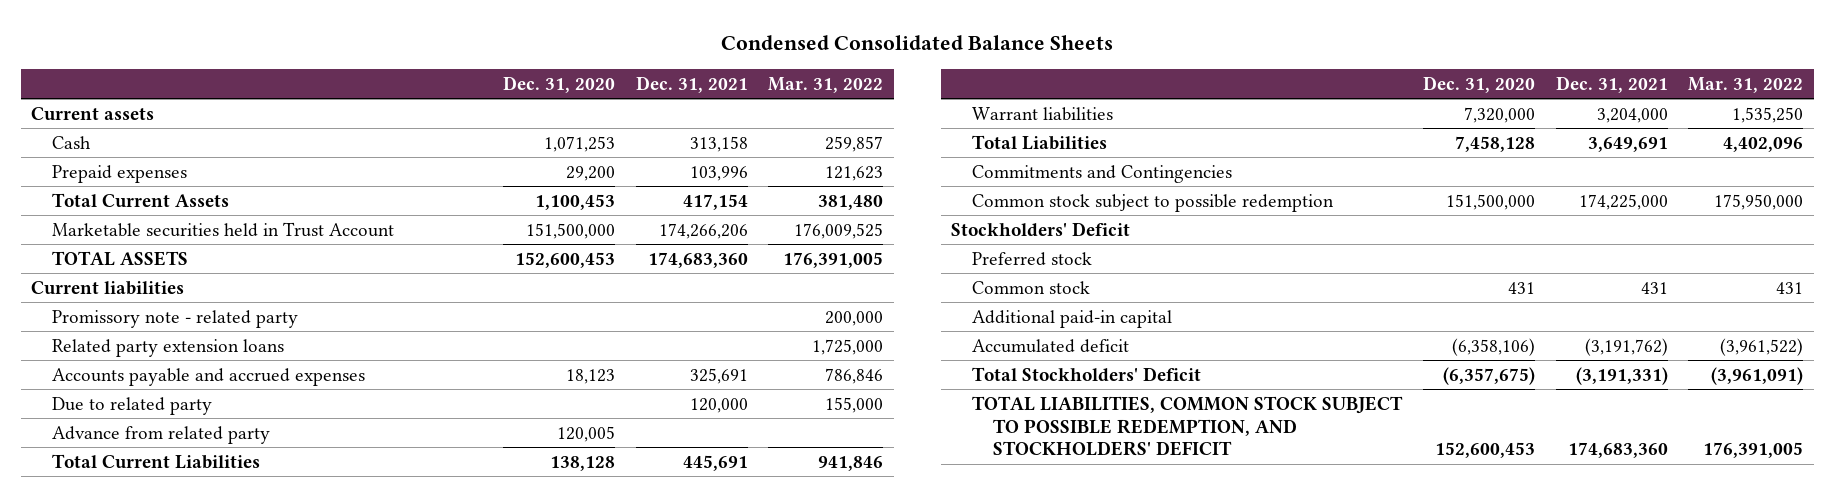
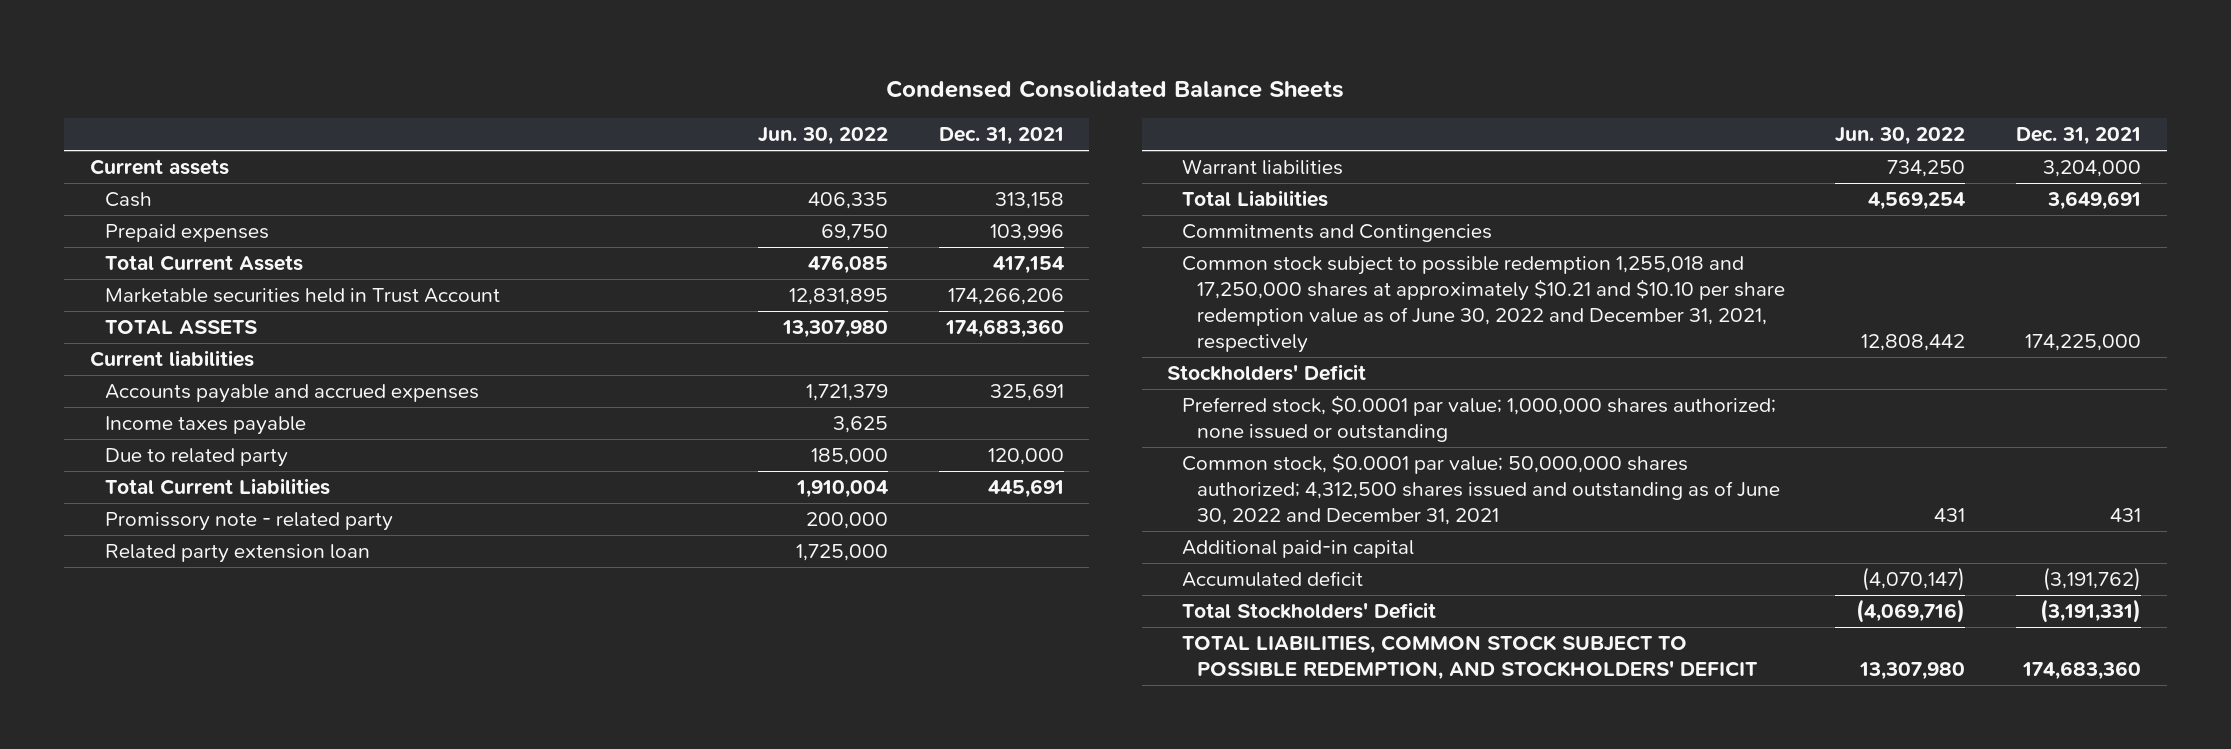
- | Dec. 31, 2020 | Dec. 31, 2021 | Mar. 31, 2022
+ | Jun. 30, 2022 | Dec. 31, 2021
- Related party extension loans | | | 1,725,000
+ Income taxes payable | 3,625 |
- Advance from related party | 120,005 | |
moved down: Promissory note - related party | 200,000 |
+ Related party extension loan | 1,725,000 |
- Common stock subject to possible redemption | 151,500,000 | 174,225,000 | 175,950,000
+ Common stock subject to possible redemption 1,255,018 and 17,250,000 shares at approximately $10.21 and $10.10 per share redemption value as of June 30, 2022 and December 31, 2021, respectively | 12,808,442 | 174,225,000
- Preferred stock
- Common stock | 431 | 431 | 431
+ Preferred stock, $0.0001 par value; 1,000,000 shares authorized; none issued or outstanding
+ Common stock, $0.0001 par value; 50,000,000 shares authorized; 4,312,500 shares issued and outstanding as of June 30, 2022 and December 31, 2021 | 431 | 431

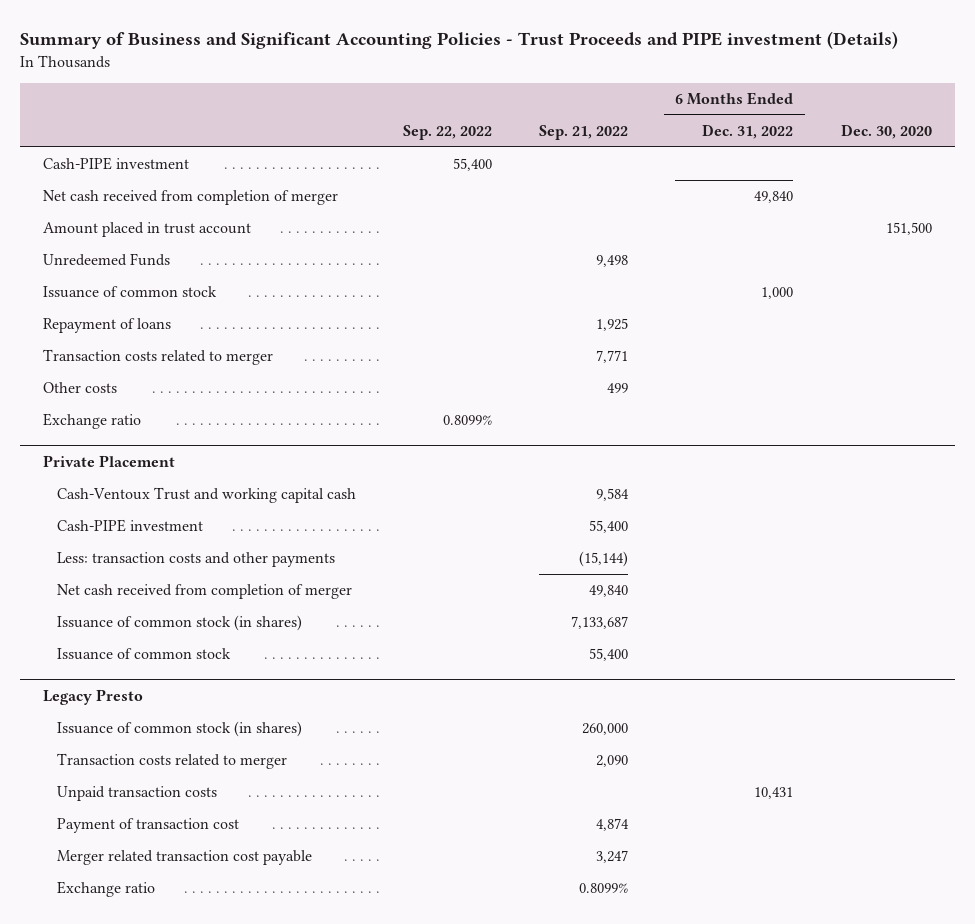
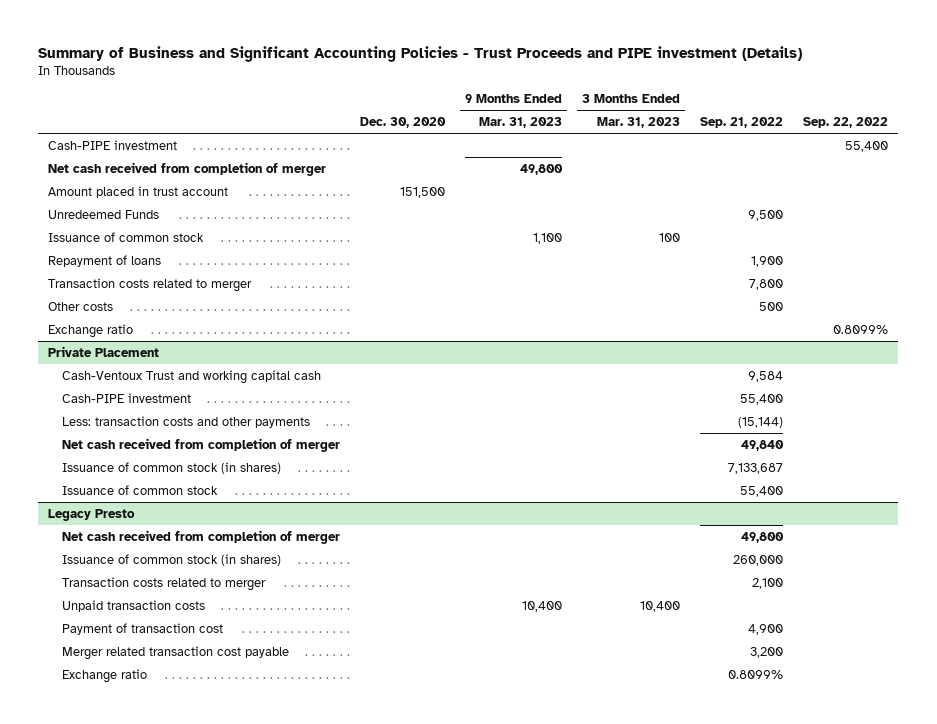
- | Sep. 22, 2022 | Sep. 21, 2022 | 6 Months Ended Dec. 31, 2022 | Dec. 30, 2020
+ | Dec. 30, 2020 | 9 Months Ended Mar. 31, 2023 | 3 Months Ended Mar. 31, 2023 | Sep. 21, 2022 | Sep. 22, 2022
- Unredeemed Funds | | 9,498 | |
+ Unredeemed Funds | | | | 9,500 |
- Repayment of loans | | 1,925 | |
- Transaction costs related to merger | | 7,771 | |
- Other costs | | 499 | |
+ Repayment of loans | | | | 1,900 |
+ Transaction costs related to merger | | | | 7,800 |
+ Other costs | | | | 500 |
@ Legacy Presto
+ Net cash received from completion of merger | | | | 49,800 |
- Transaction costs related to merger | | 2,090 | |
+ Transaction costs related to merger | | | | 2,100 |
- Payment of transaction cost | | 4,874 | |
- Merger related transaction cost payable | | 3,247 | |
+ Payment of transaction cost | | | | 4,900 |
+ Merger related transaction cost payable | | | | 3,200 |

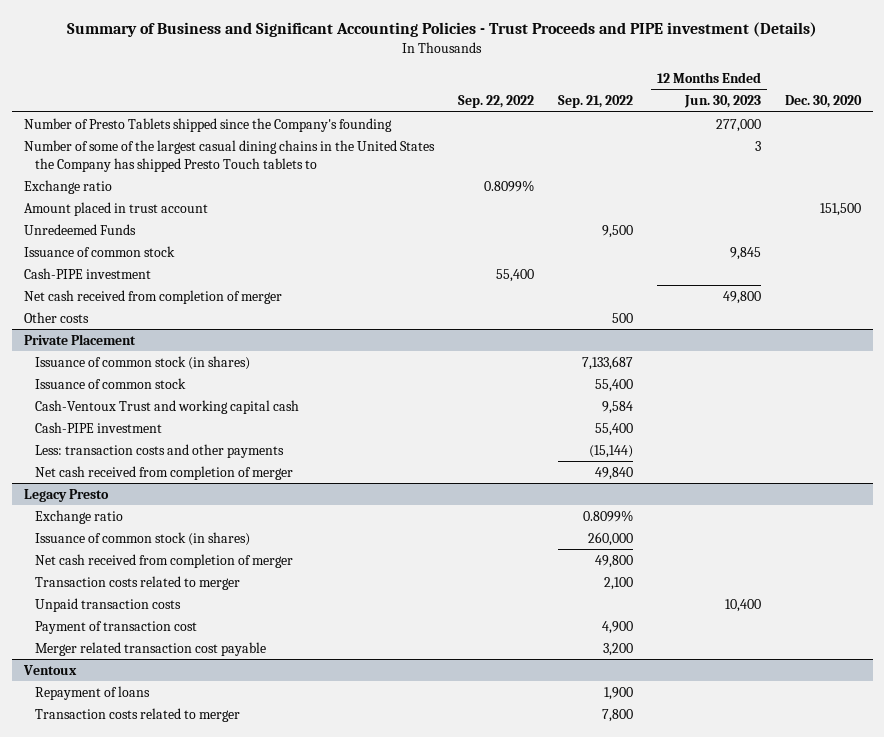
- | Dec. 30, 2020 | 9 Months Ended Mar. 31, 2023 | 3 Months Ended Mar. 31, 2023 | Sep. 21, 2022 | Sep. 22, 2022
+ | Sep. 22, 2022 | Sep. 21, 2022 | 12 Months Ended Jun. 30, 2023 | Dec. 30, 2020
+ Number of Presto Tablets shipped since the Company's founding | | | 277,000 |
+ Number of some of the largest casual dining chains in the United States the Company has shipped Presto Touch tablets to | | | 3 |
moved up: Exchange ratio | 0.8099% | | |
- Repayment of loans | | | | 1,900 |
- Transaction costs related to merger | | | | 7,800 |
moved down: Cash-PIPE investment | 55,400 | | |
moved down: Net cash received from completion of merger | | | 49,800 |
@ Private Placement
moved up: Issuance of common stock (in shares) | | 7,133,687 | |
moved up: Issuance of common stock | | 55,400 | |
@ Legacy Presto
moved up: Exchange ratio | | 0.8099% | |
moved down: Net cash received from completion of merger | | 49,800 | |
+ Ventoux
+ Repayment of loans | | 1,900 | |
+ Transaction costs related to merger | | 7,800 | |

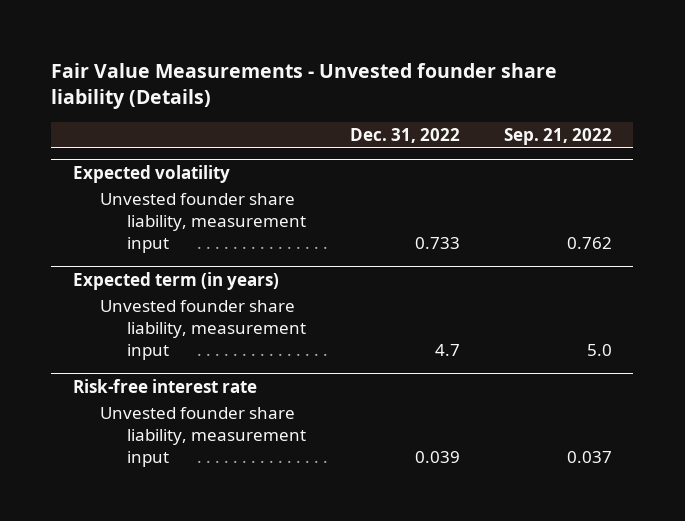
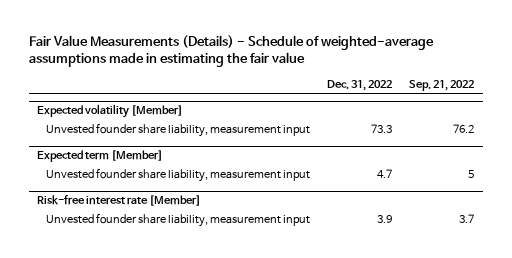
- Fair Value Measurements - Unvested founder share liability (Details)
+ Fair Value Measurements (Details) - Schedule of weighted-average assumptions made in estimating the fair value
- Expected volatility
- Unvested founder share liability, measurement input | 0.733 | 0.762
- Expected term (in years)
- Unvested founder share liability, measurement input | 4.7 | 5.0
- Risk-free interest rate
- Unvested founder share liability, measurement input | 0.039 | 0.037
+ Expected volatility [Member]
+ Unvested founder share liability, measurement input | 73.3 | 76.2
+ Expected term [Member]
+ Unvested founder share liability, measurement input | 4.7 | 5
+ Risk-free interest rate [Member]
+ Unvested founder share liability, measurement input | 3.9 | 3.7

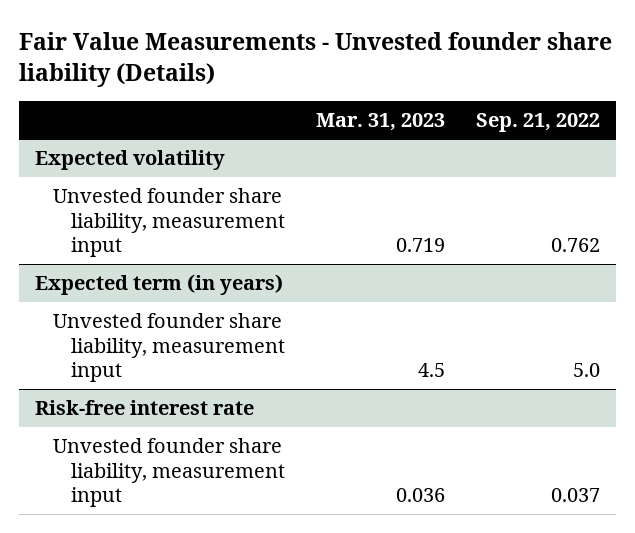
- Fair Value Measurements (Details) - Schedule of weighted-average assumptions made in estimating the fair value
+ Fair Value Measurements - Unvested founder share liability (Details)
- | Dec. 31, 2022 | Sep. 21, 2022
+ | Mar. 31, 2023 | Sep. 21, 2022
- Expected volatility [Member]
- Unvested founder share liability, measurement input | 73.3 | 76.2
- Expected term [Member]
- Unvested founder share liability, measurement input | 4.7 | 5
- Risk-free interest rate [Member]
- Unvested founder share liability, measurement input | 3.9 | 3.7
+ Expected volatility
+ Unvested founder share liability, measurement input | 0.719 | 0.762
+ Expected term (in years)
+ Unvested founder share liability, measurement input | 4.5 | 5.0
+ Risk-free interest rate
+ Unvested founder share liability, measurement input | 0.036 | 0.037

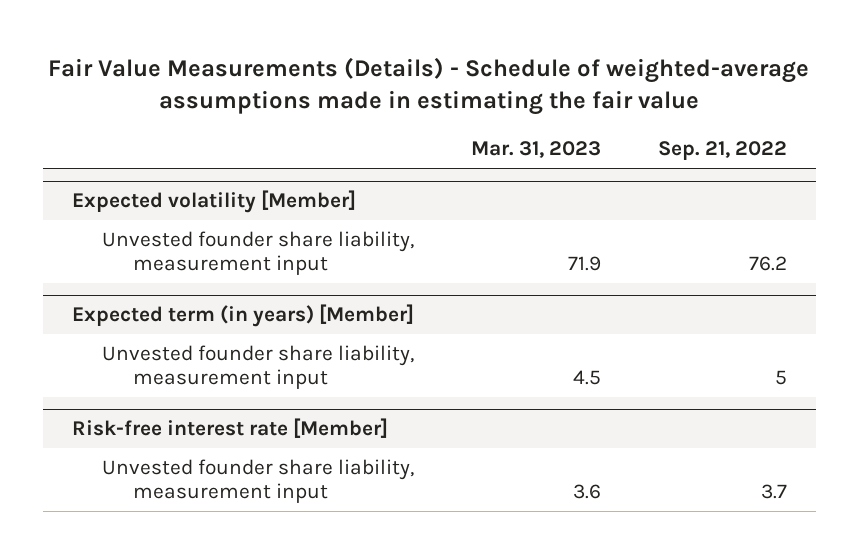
- Fair Value Measurements - Unvested founder share liability (Details)
+ Fair Value Measurements (Details) - Schedule of weighted-average assumptions made in estimating the fair value
- Expected volatility
- Unvested founder share liability, measurement input | 0.719 | 0.762
- Expected term (in years)
- Unvested founder share liability, measurement input | 4.5 | 5.0
- Risk-free interest rate
- Unvested founder share liability, measurement input | 0.036 | 0.037
+ Expected volatility [Member]
+ Unvested founder share liability, measurement input | 71.9 | 76.2
+ Expected term (in years) [Member]
+ Unvested founder share liability, measurement input | 4.5 | 5
+ Risk-free interest rate [Member]
+ Unvested founder share liability, measurement input | 3.6 | 3.7

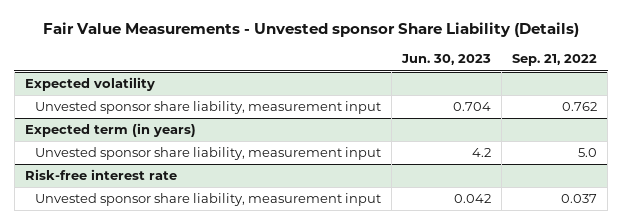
- Fair Value Measurements (Details) - Schedule of weighted-average assumptions made in estimating the fair value
+ Fair Value Measurements - Unvested sponsor Share Liability (Details)
- | Mar. 31, 2023 | Sep. 21, 2022
+ | Jun. 30, 2023 | Sep. 21, 2022
- Expected volatility [Member]
- Unvested founder share liability, measurement input | 71.9 | 76.2
- Expected term (in years) [Member]
- Unvested founder share liability, measurement input | 4.5 | 5
- Risk-free interest rate [Member]
- Unvested founder share liability, measurement input | 3.6 | 3.7
+ Expected volatility
+ Unvested sponsor share liability, measurement input | 0.704 | 0.762
+ Expected term (in years)
+ Unvested sponsor share liability, measurement input | 4.2 | 5.0
+ Risk-free interest rate
+ Unvested sponsor share liability, measurement input | 0.042 | 0.037

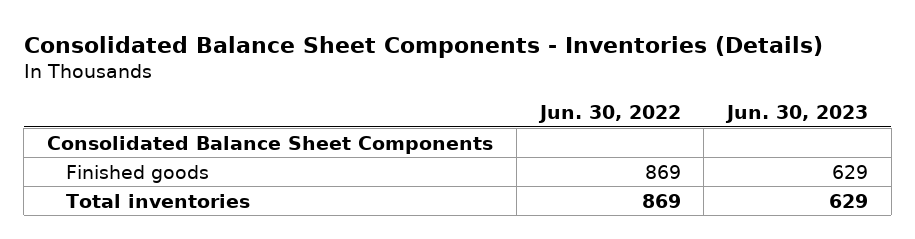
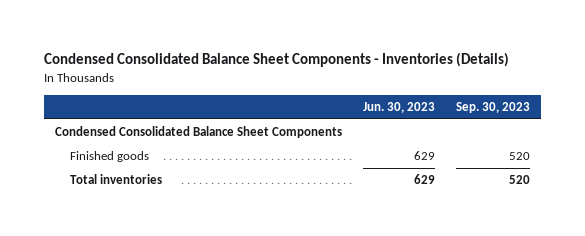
- Consolidated Balance Sheet Components - Inventories (Details)
+ Condensed Consolidated Balance Sheet Components - Inventories (Details)
- | Jun. 30, 2022 | Jun. 30, 2023
+ | Jun. 30, 2023 | Sep. 30, 2023
- Consolidated Balance Sheet Components
+ Condensed Consolidated Balance Sheet Components

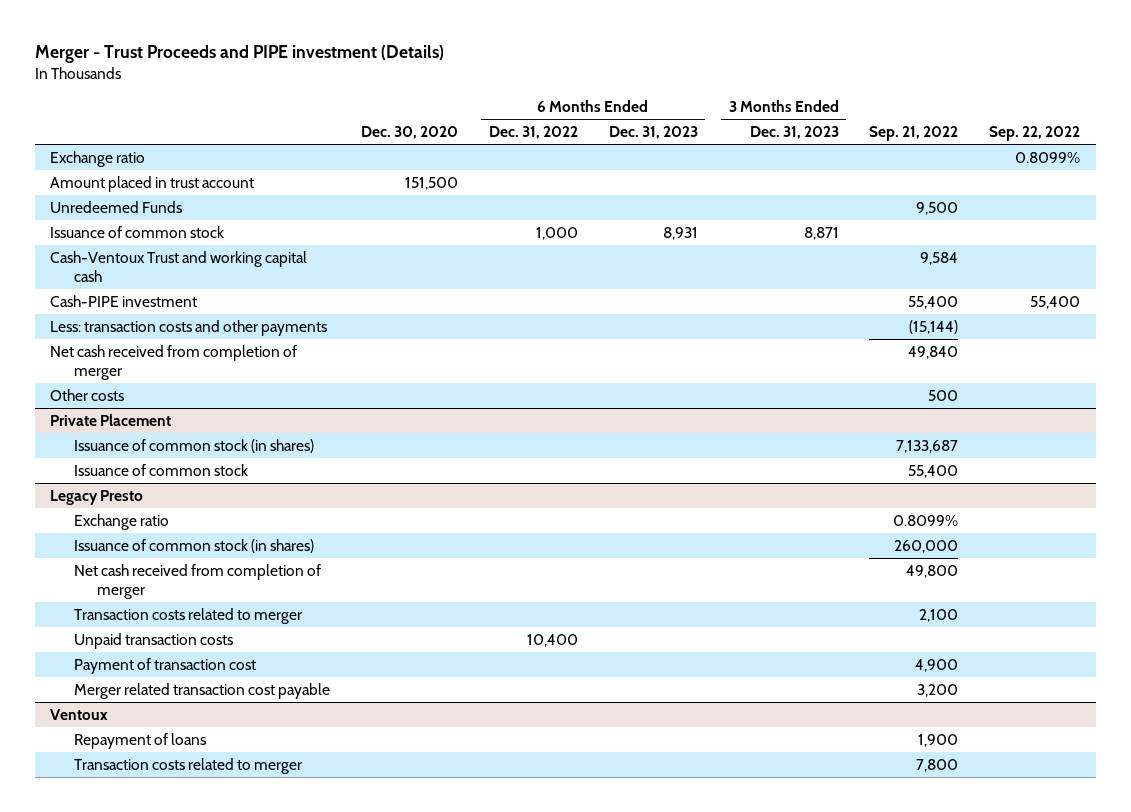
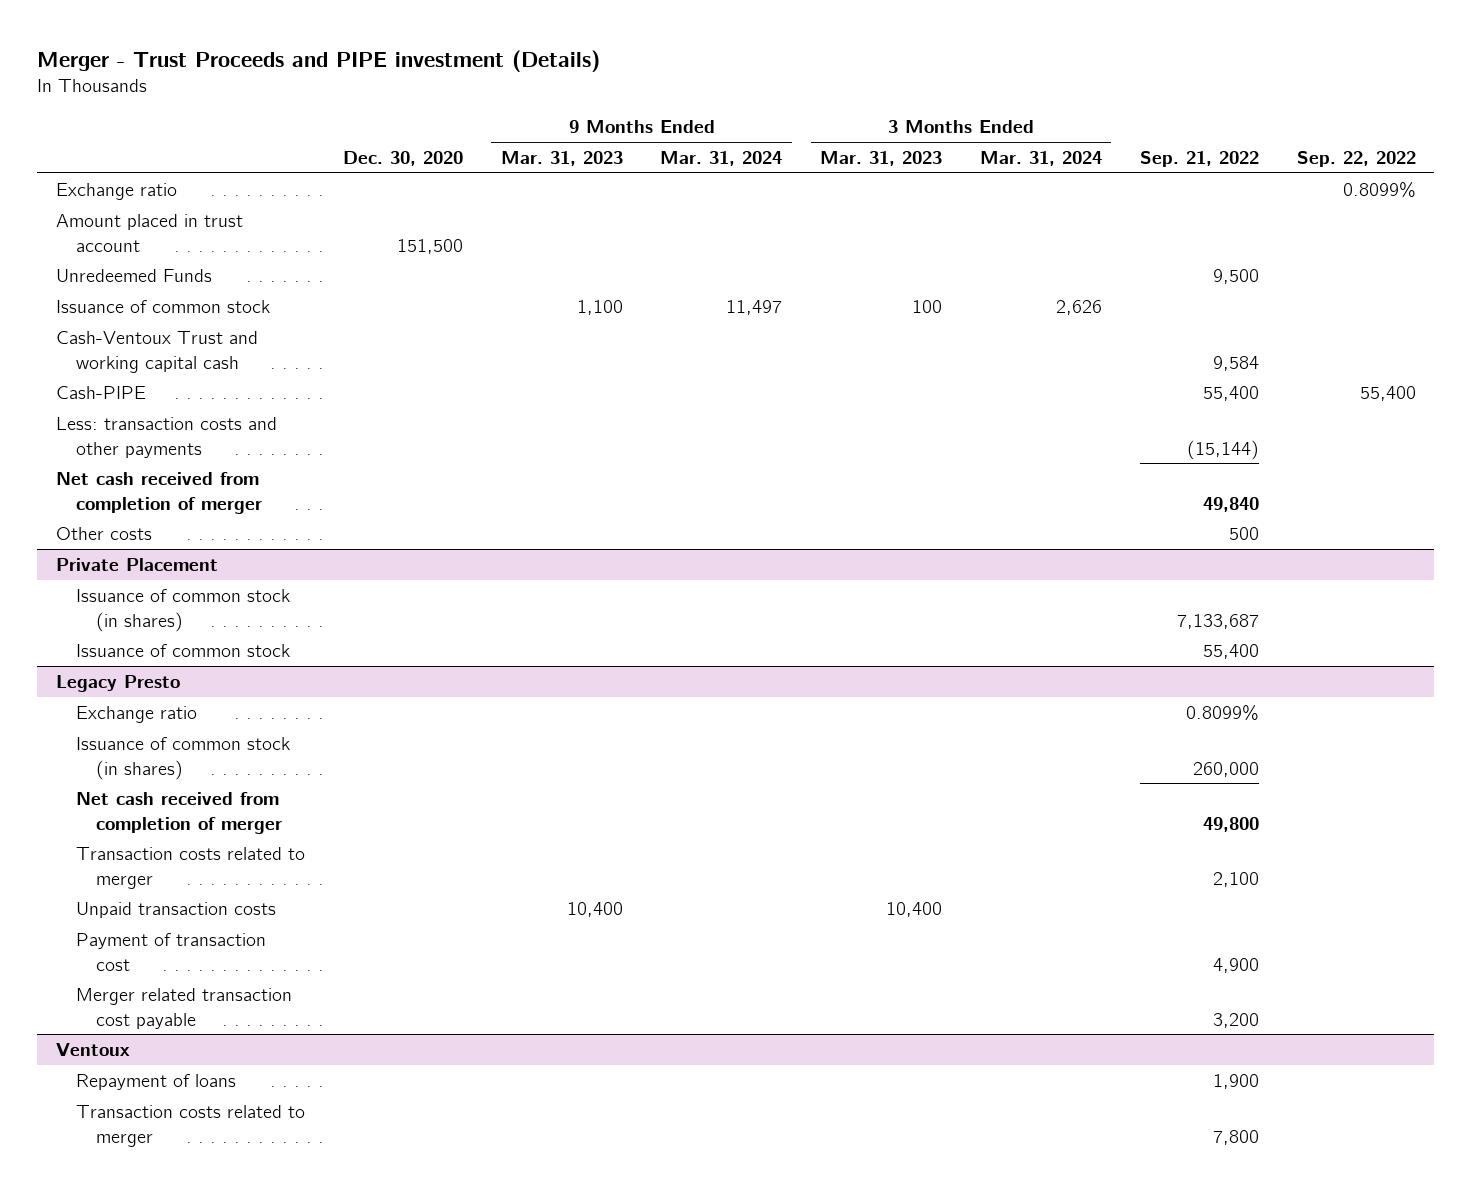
- | Dec. 30, 2020 | 6 Months Ended Dec. 31, 2022 | 6 Months Ended Dec. 31, 2023 | 3 Months Ended Dec. 31, 2023 | Sep. 21, 2022 | Sep. 22, 2022
+ | Dec. 30, 2020 | 9 Months Ended Mar. 31, 2023 | 9 Months Ended Mar. 31, 2024 | 3 Months Ended Mar. 31, 2023 | 3 Months Ended Mar. 31, 2024 | Sep. 21, 2022 | Sep. 22, 2022
- Cash-PIPE investment | | | | | 55,400 | 55,400
+ Cash-PIPE | | | | | | 55,400 | 55,400

